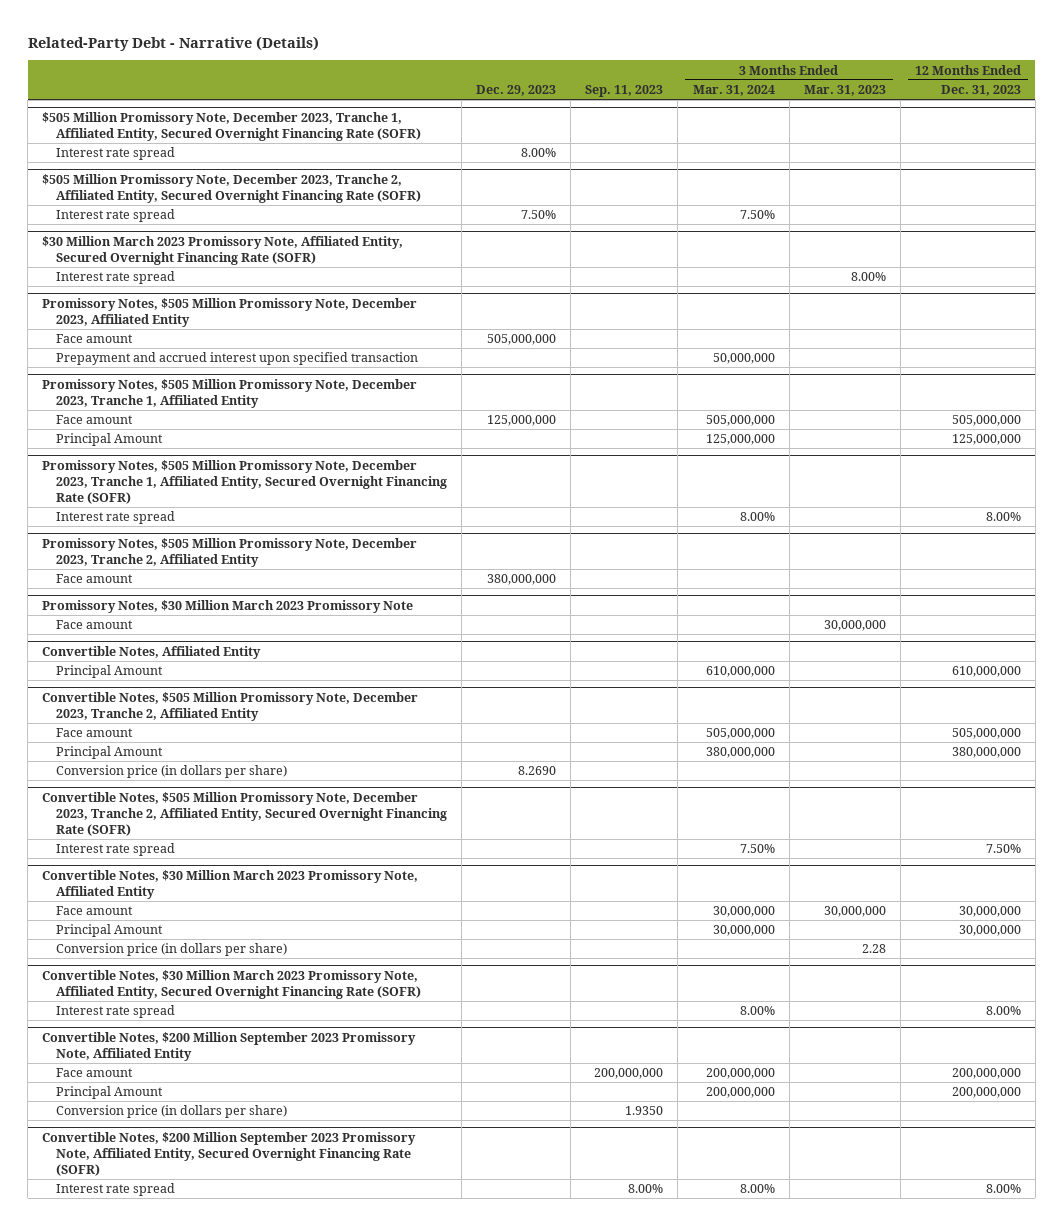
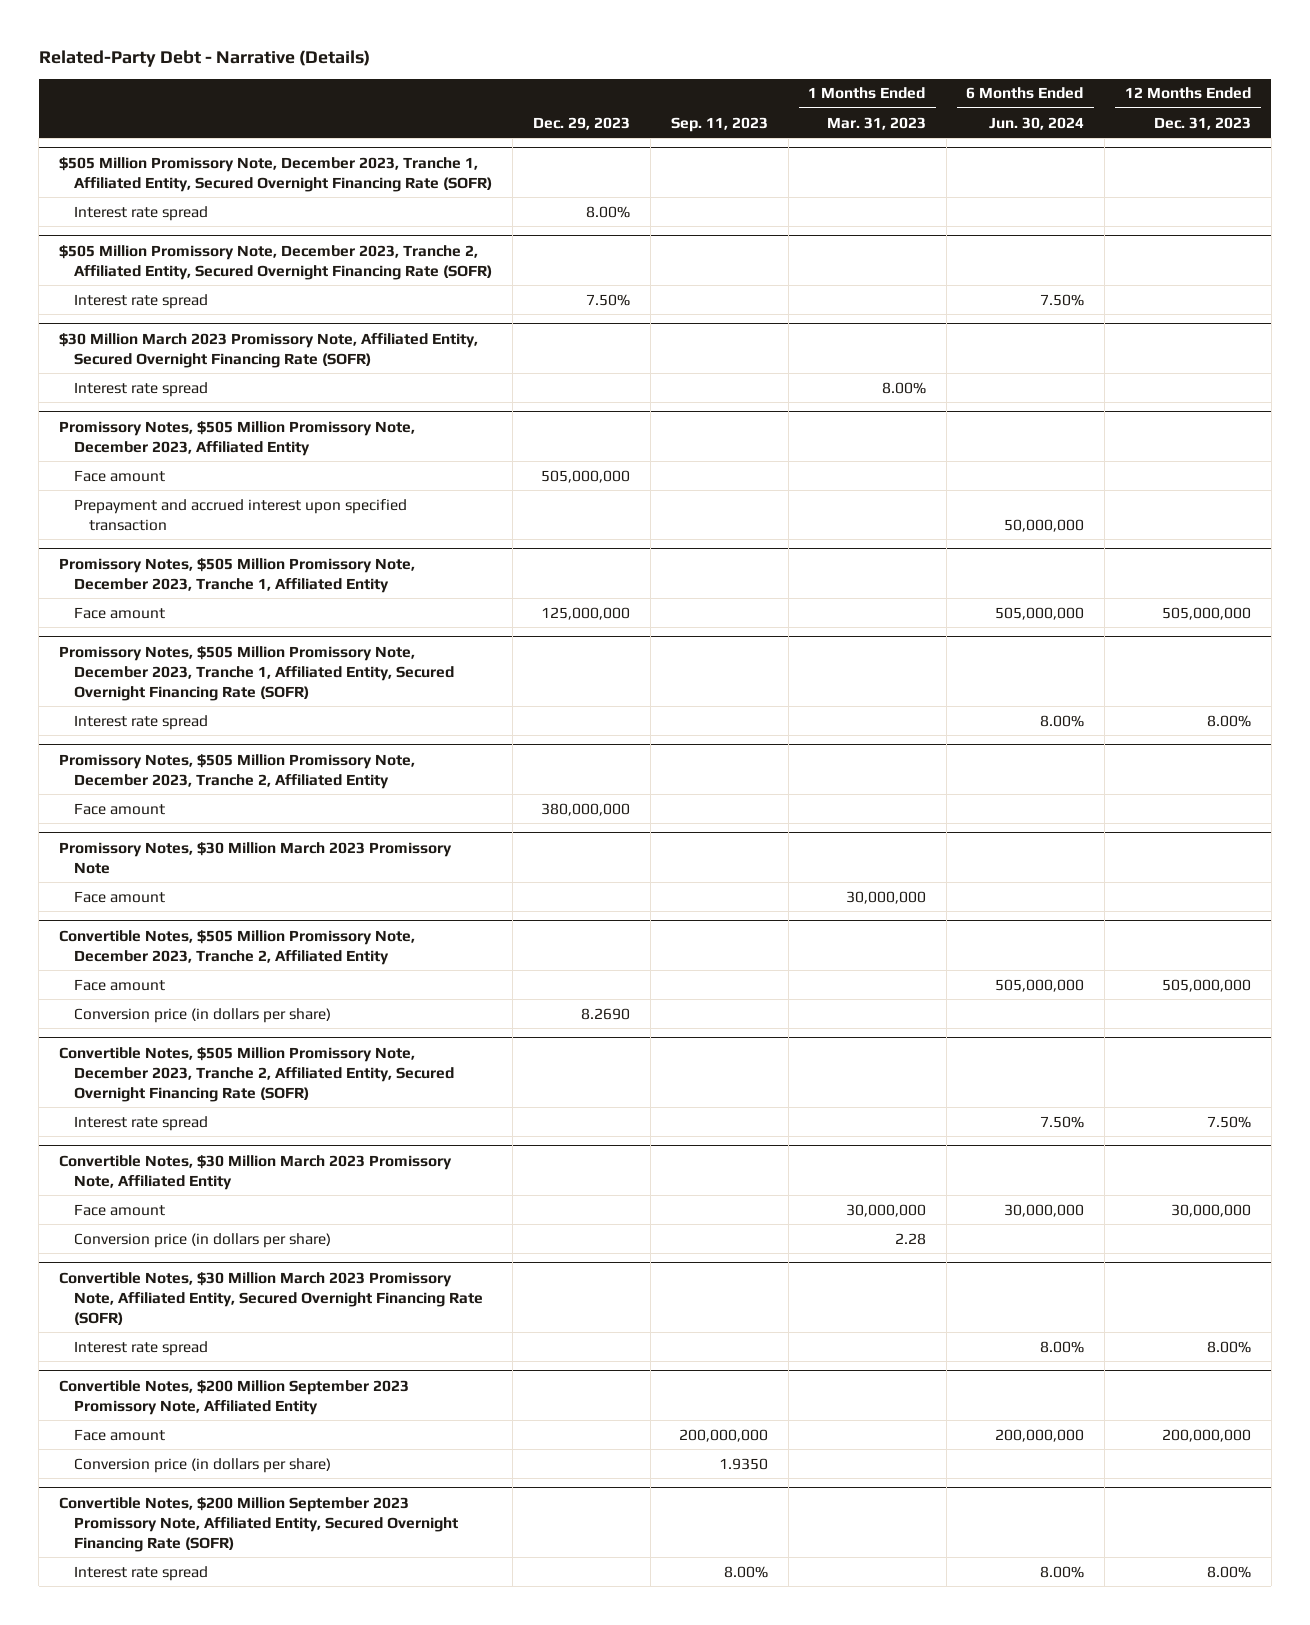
- | Dec. 29, 2023 | Sep. 11, 2023 | 3 Months Ended Mar. 31, 2024 | 3 Months Ended Mar. 31, 2023 | 12 Months Ended Dec. 31, 2023
+ | Dec. 29, 2023 | Sep. 11, 2023 | 1 Months Ended Mar. 31, 2023 | 6 Months Ended Jun. 30, 2024 | 12 Months Ended Dec. 31, 2023
@ Promissory Notes, $505 Million Promissory Note, December 2023, Tranche 1, Affiliated Entity
- Principal Amount | | | 125,000,000 | | 125,000,000
- Convertible Notes, Affiliated Entity
- Principal Amount | | | 610,000,000 | | 610,000,000
@ Convertible Notes, $505 Million Promissory Note, December 2023, Tranche 2, Affiliated Entity
- Principal Amount | | | 380,000,000 | | 380,000,000
@ Convertible Notes, $30 Million March 2023 Promissory Note, Affiliated Entity
- Principal Amount | | | 30,000,000 | | 30,000,000
@ Convertible Notes, $200 Million September 2023 Promissory Note, Affiliated Entity
- Principal Amount | | | 200,000,000 | | 200,000,000

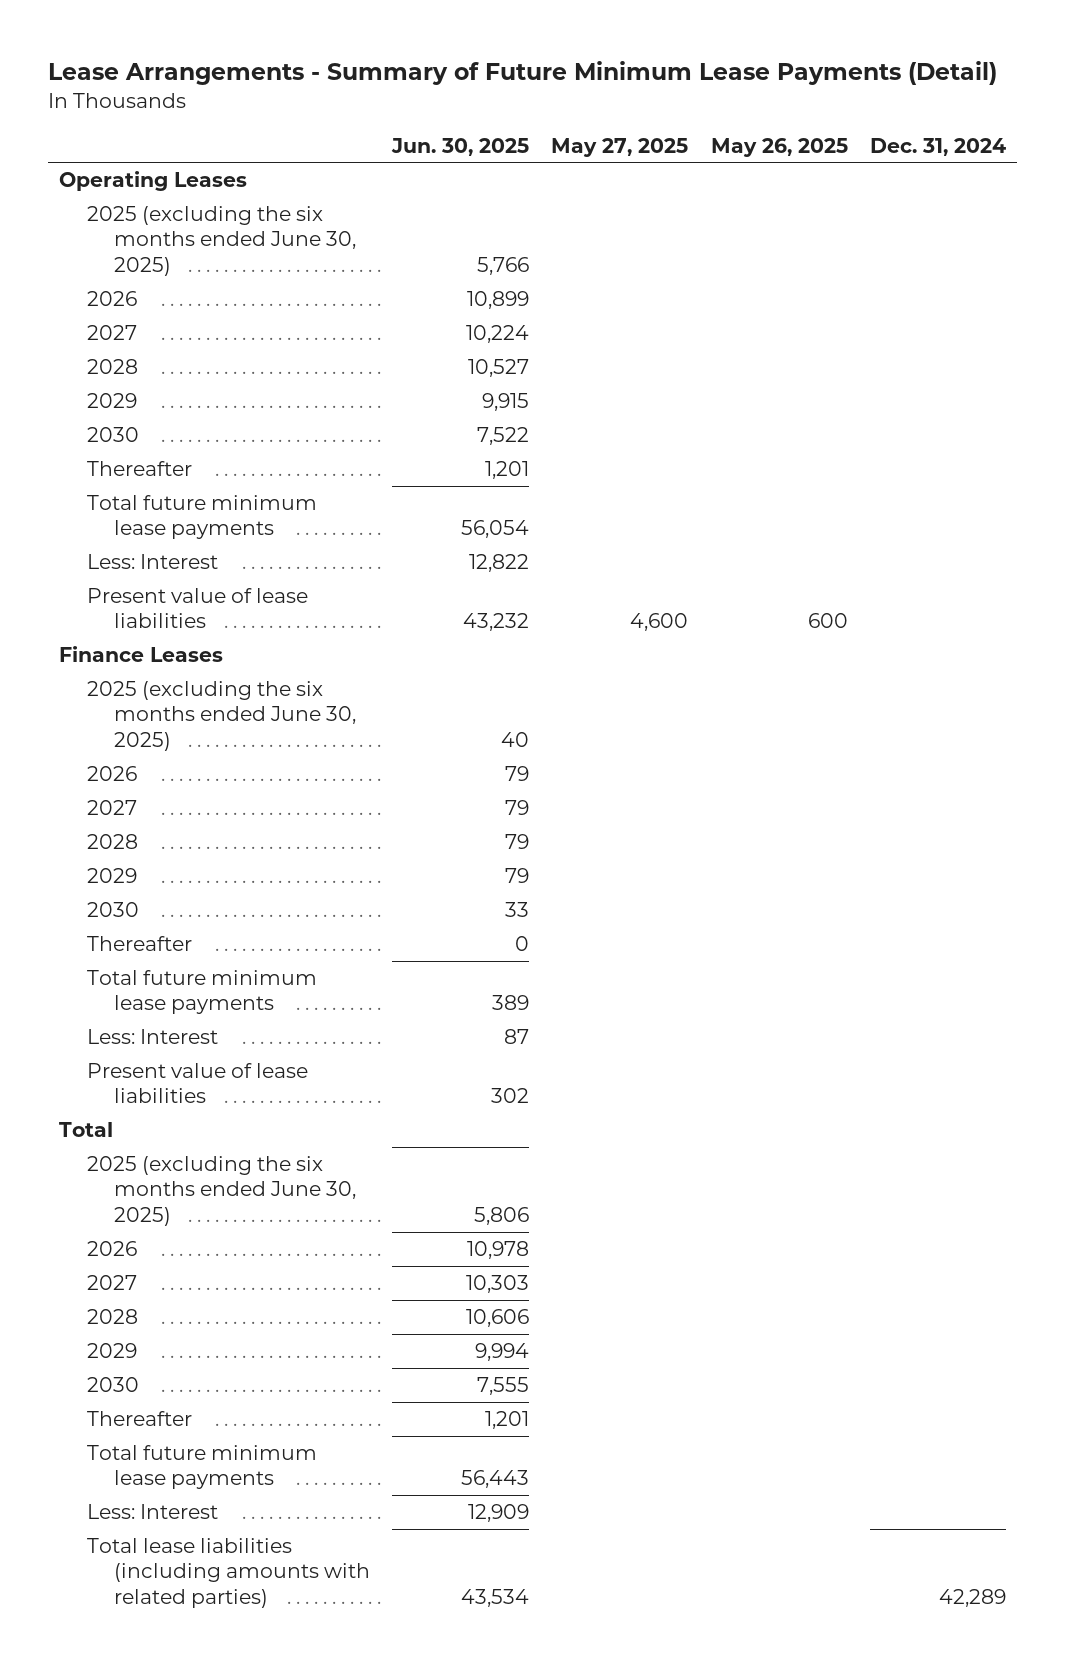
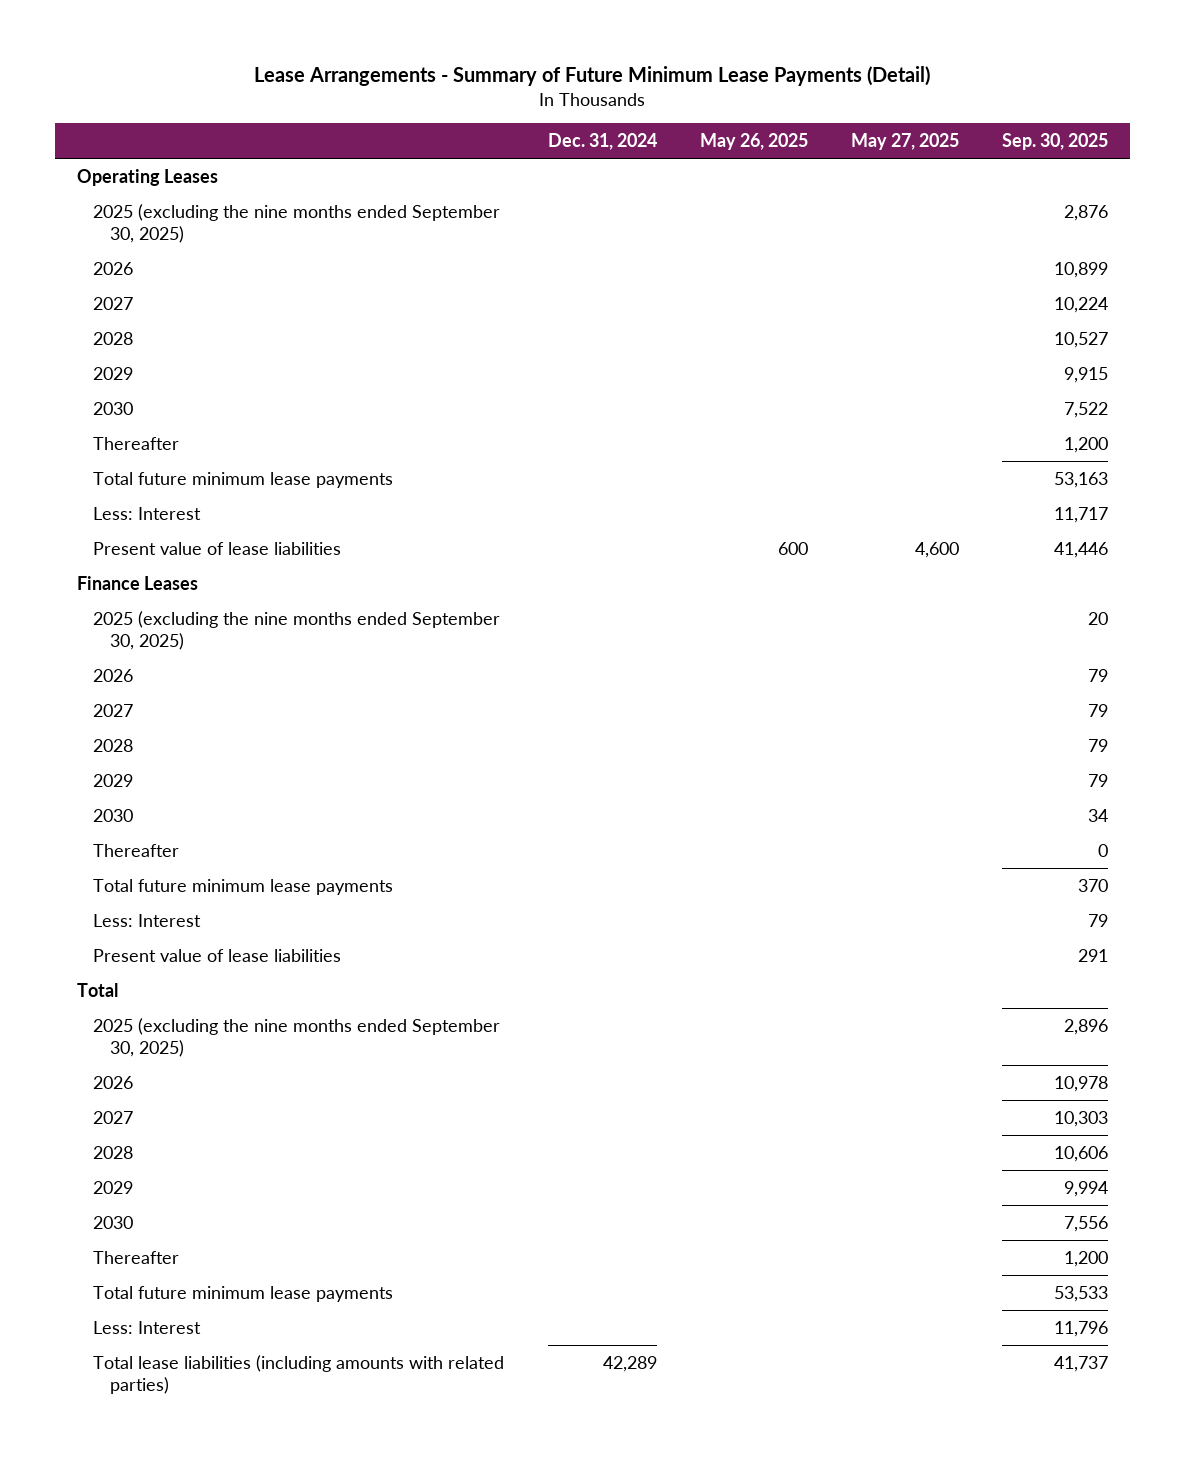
- | Jun. 30, 2025 | May 27, 2025 | May 26, 2025 | Dec. 31, 2024
+ | Dec. 31, 2024 | May 26, 2025 | May 27, 2025 | Sep. 30, 2025
- 2025 (excluding the six months ended June 30, 2025) | 5,766 | | |
+ 2025 (excluding the nine months ended September 30, 2025) | | | | 2,876
- 2025 (excluding the six months ended June 30, 2025) | 40 | | |
+ 2025 (excluding the nine months ended September 30, 2025) | | | | 20
- 2025 (excluding the six months ended June 30, 2025) | 5,806 | | |
+ 2025 (excluding the nine months ended September 30, 2025) | | | | 2,896

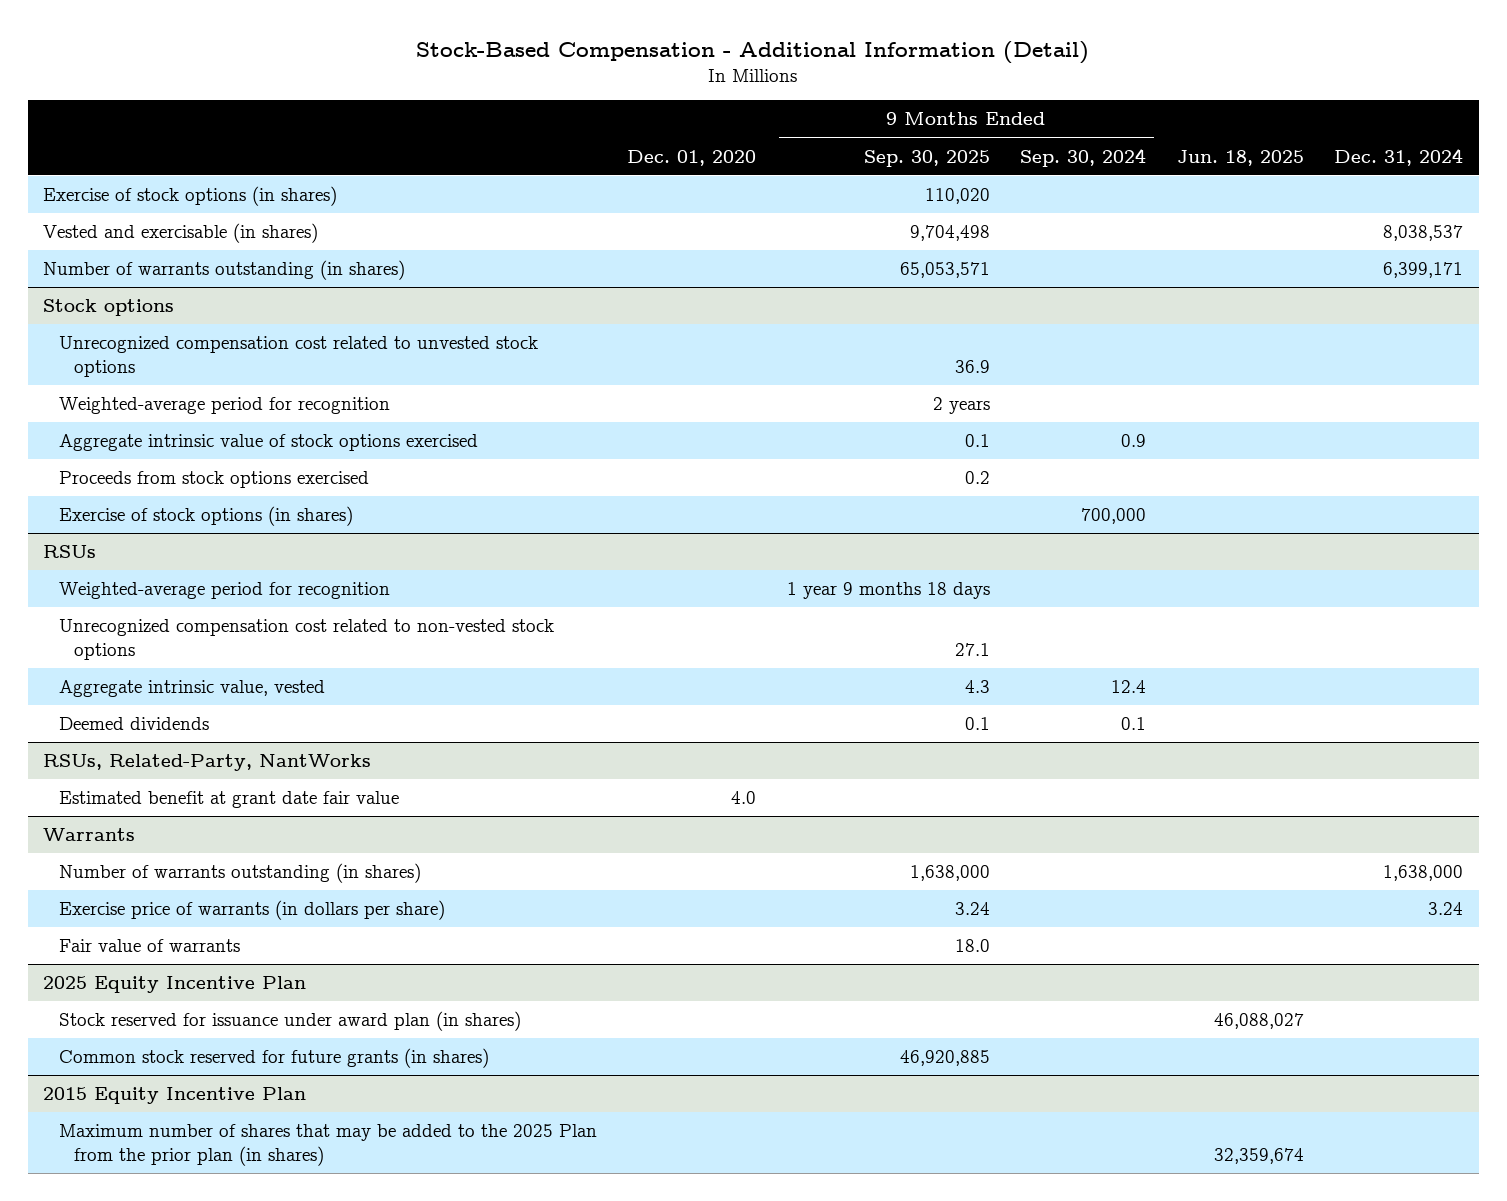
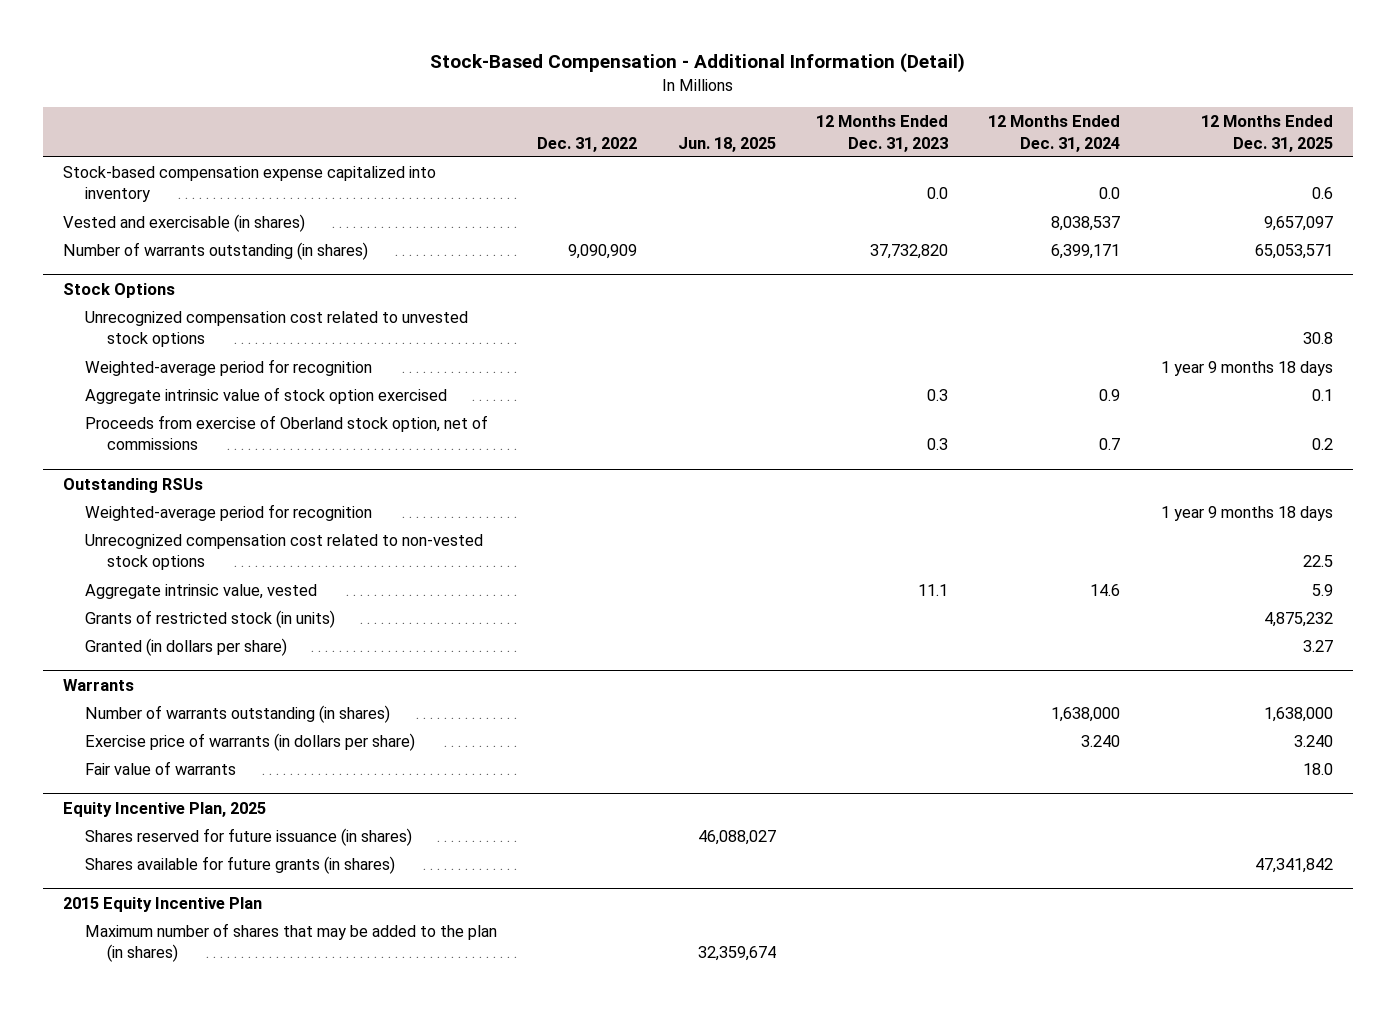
- | Dec. 01, 2020 | 9 Months Ended Sep. 30, 2025 | 9 Months Ended Sep. 30, 2024 | Jun. 18, 2025 | Dec. 31, 2024
+ | Dec. 31, 2022 | Jun. 18, 2025 | 12 Months Ended Dec. 31, 2023 | 12 Months Ended Dec. 31, 2024 | 12 Months Ended Dec. 31, 2025
- Exercise of stock options (in shares) | | 110,020 | | |
+ Stock-based compensation expense capitalized into inventory | | | 0.0 | 0.0 | 0.6
- Stock options
+ Stock Options
- Aggregate intrinsic value of stock options exercised | | 0.1 | 0.9 | |
- Proceeds from stock options exercised | | 0.2 | | |
- Exercise of stock options (in shares) | | | 700,000 | |
- RSUs
+ Aggregate intrinsic value of stock option exercised | | | 0.3 | 0.9 | 0.1
+ Proceeds from exercise of Oberland stock option, net of commissions | | | 0.3 | 0.7 | 0.2
+ Outstanding RSUs
- Deemed dividends | | 0.1 | 0.1 | |
- RSUs, Related-Party, NantWorks
- Estimated benefit at grant date fair value | 4.0 | | | |
+ Grants of restricted stock (in units) | | | | | 4,875,232
+ Granted (in dollars per share) | | | | | 3.27
- 2025 Equity Incentive Plan
- Stock reserved for issuance under award plan (in shares) | | | | 46,088,027 |
- Common stock reserved for future grants (in shares) | | 46,920,885 | | |
+ Equity Incentive Plan, 2025
+ Shares reserved for future issuance (in shares) | | 46,088,027 | | |
+ Shares available for future grants (in shares) | | | | | 47,341,842
@ 2015 Equity Incentive Plan
- Maximum number of shares that may be added to the 2025 Plan from the prior plan (in shares) | | | | 32,359,674 |
+ Maximum number of shares that may be added to the plan (in shares) | | 32,359,674 | | |

